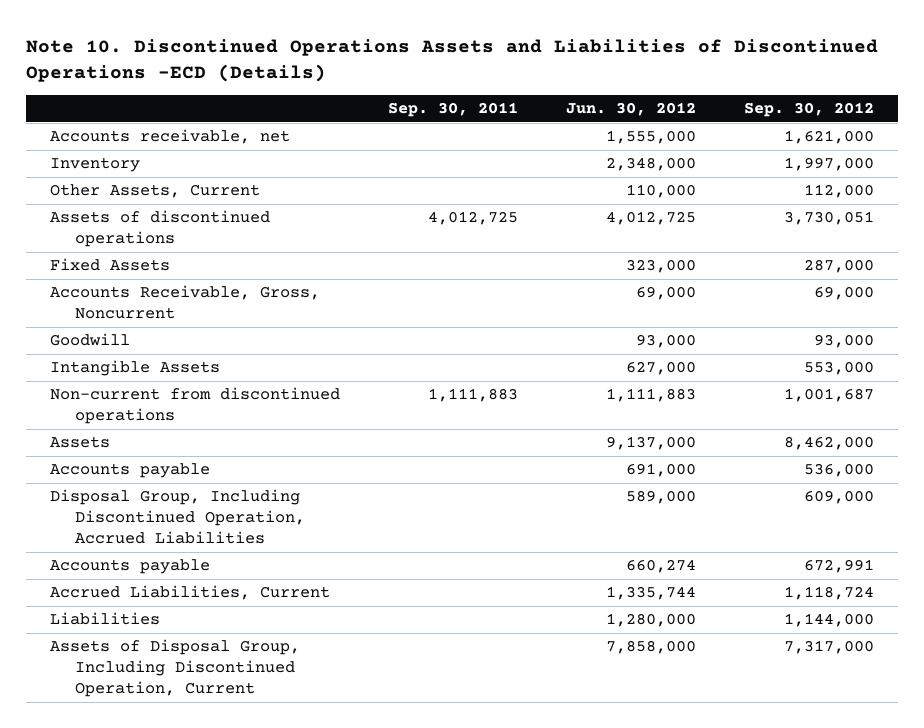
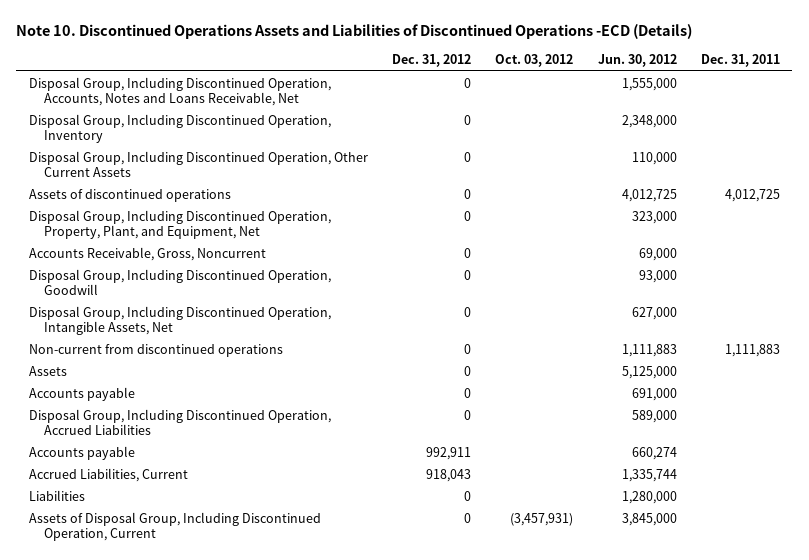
- | Sep. 30, 2011 | Jun. 30, 2012 | Sep. 30, 2012
+ | Dec. 31, 2012 | Oct. 03, 2012 | Jun. 30, 2012 | Dec. 31, 2011
- Accounts receivable, net | | 1,555,000 | 1,621,000
- Inventory | | 2,348,000 | 1,997,000
- Other Assets, Current | | 110,000 | 112,000
+ Disposal Group, Including Discontinued Operation, Accounts, Notes and Loans Receivable, Net | 0 | | 1,555,000 |
+ Disposal Group, Including Discontinued Operation, Inventory | 0 | | 2,348,000 |
+ Disposal Group, Including Discontinued Operation, Other Current Assets | 0 | | 110,000 |
- Fixed Assets | | 323,000 | 287,000
+ Disposal Group, Including Discontinued Operation, Property, Plant, and Equipment, Net | 0 | | 323,000 |
- Goodwill | | 93,000 | 93,000
- Intangible Assets | | 627,000 | 553,000
+ Disposal Group, Including Discontinued Operation, Goodwill | 0 | | 93,000 |
+ Disposal Group, Including Discontinued Operation, Intangible Assets, Net | 0 | | 627,000 |
- Assets | | 9,137,000 | 8,462,000
+ Assets | 0 | | 5,125,000 |
- Assets of Disposal Group, Including Discontinued Operation, Current | | 7,858,000 | 7,317,000
+ Assets of Disposal Group, Including Discontinued Operation, Current | 0 | (3,457,931) | 3,845,000 |

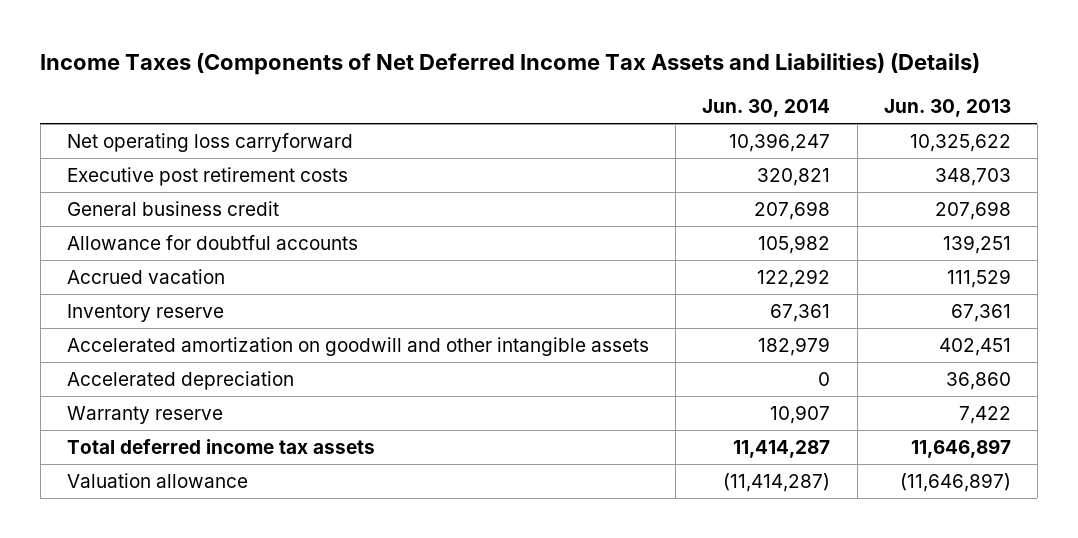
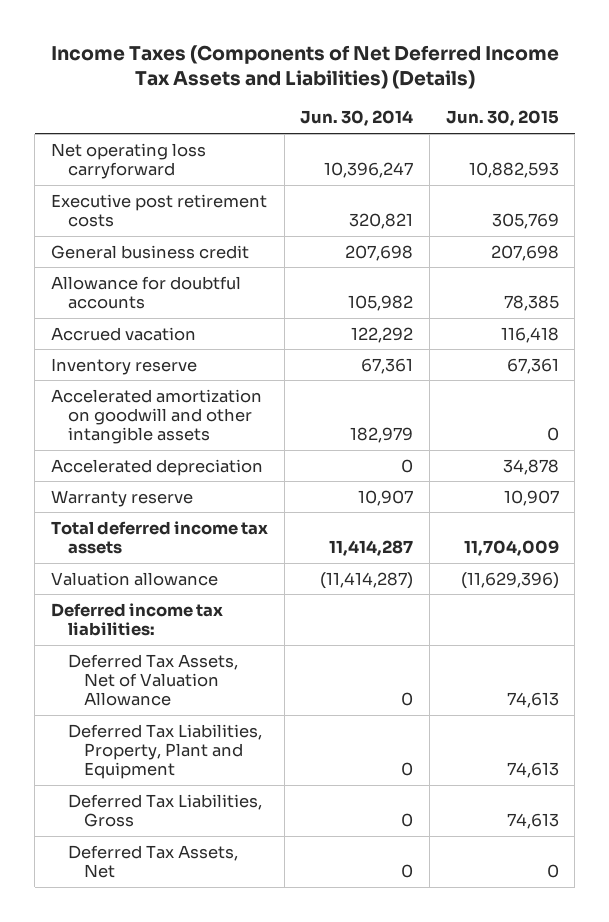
- | Jun. 30, 2014 | Jun. 30, 2013
+ | Jun. 30, 2014 | Jun. 30, 2015
+ Deferred income tax liabilities:
+ Deferred Tax Assets, Net of Valuation Allowance | 0 | 74,613
+ Deferred Tax Liabilities, Property, Plant and Equipment | 0 | 74,613
+ Deferred Tax Liabilities, Gross | 0 | 74,613
+ Deferred Tax Assets, Net | 0 | 0

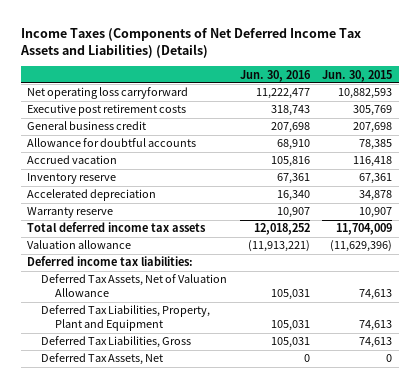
- | Jun. 30, 2014 | Jun. 30, 2015
+ | Jun. 30, 2016 | Jun. 30, 2015
- Accelerated amortization on goodwill and other intangible assets | 182,979 | 0

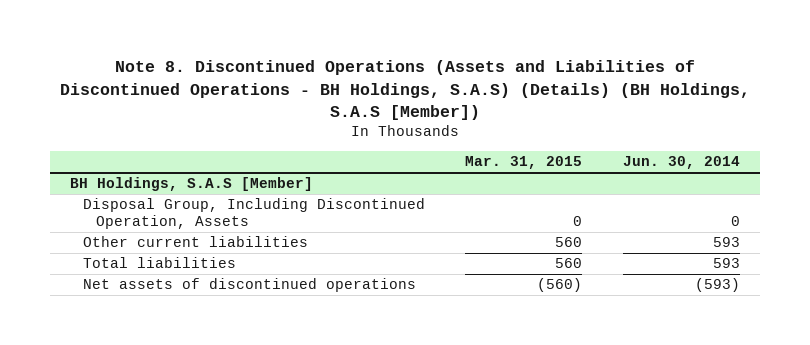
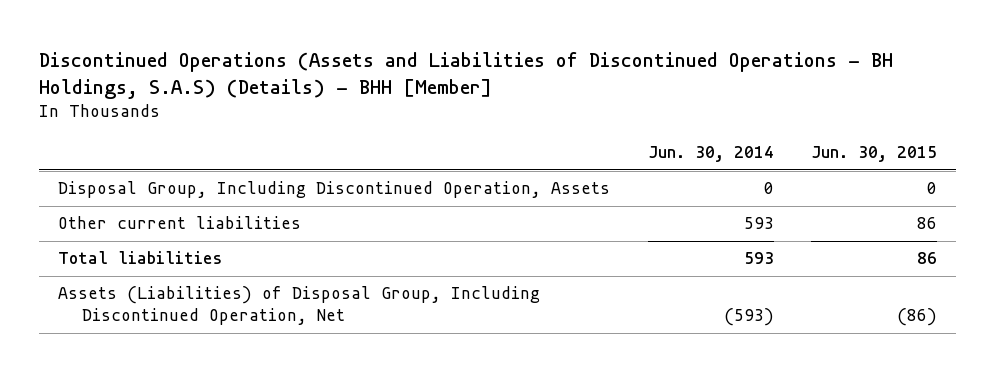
- Note 8. Discontinued Operations (Assets and Liabilities of Discontinued Operations - BH Holdings, S.A.S) (Details) (BH Holdings, S.A.S [Member])
+ Discontinued Operations (Assets and Liabilities of Discontinued Operations - BH Holdings, S.A.S) (Details) - BHH [Member]
- | Mar. 31, 2015 | Jun. 30, 2014
+ | Jun. 30, 2014 | Jun. 30, 2015
- BH Holdings, S.A.S [Member]
- Net assets of discontinued operations | (560) | (593)
+ Assets (Liabilities) of Disposal Group, Including Discontinued Operation, Net | (593) | (86)

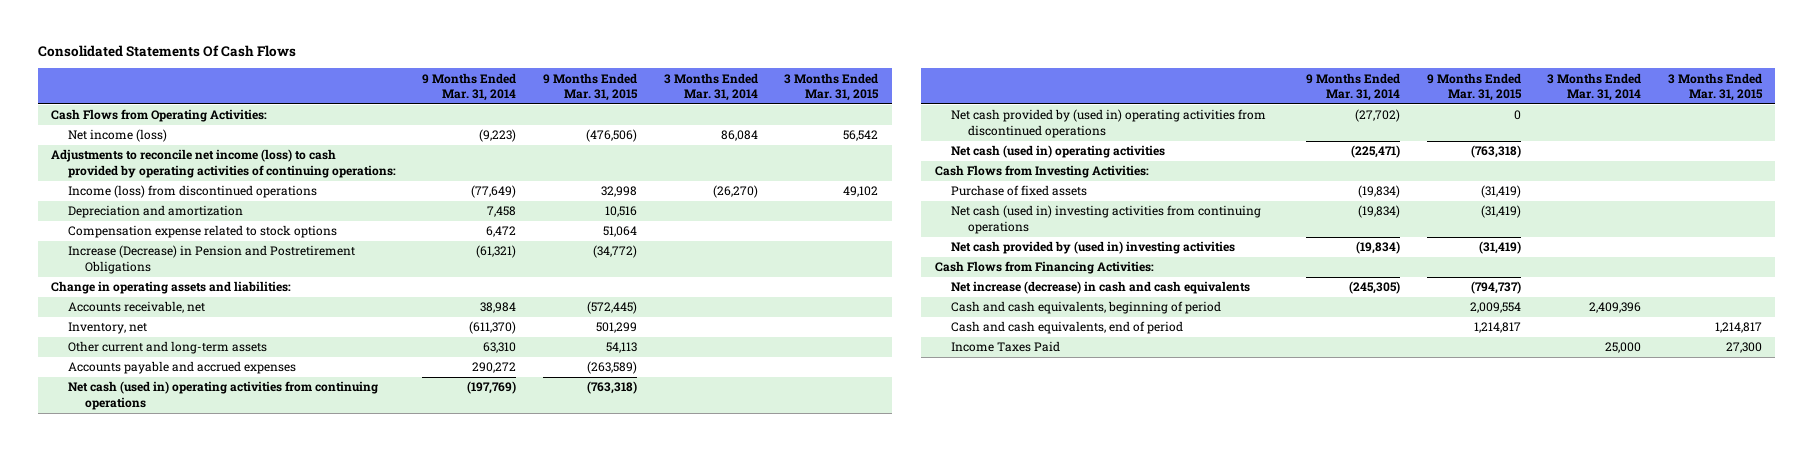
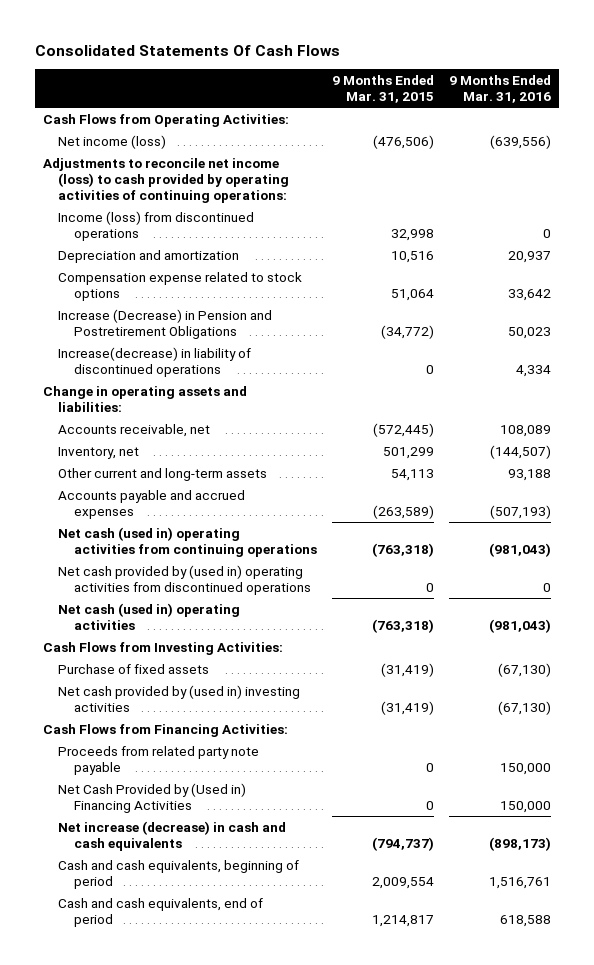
- | 9 Months Ended Mar. 31, 2014 | 9 Months Ended Mar. 31, 2015 | 3 Months Ended Mar. 31, 2014 | 3 Months Ended Mar. 31, 2015
+ | 9 Months Ended Mar. 31, 2015 | 9 Months Ended Mar. 31, 2016
+ Increase(decrease) in liability of discontinued operations | 0 | 4,334
- Net cash (used in) investing activities from continuing operations | (19,834) | (31,419) | |
+ Proceeds from related party note payable | 0 | 150,000
+ Net Cash Provided by (Used in) Financing Activities | 0 | 150,000
- Income Taxes Paid | | | 25,000 | 27,300

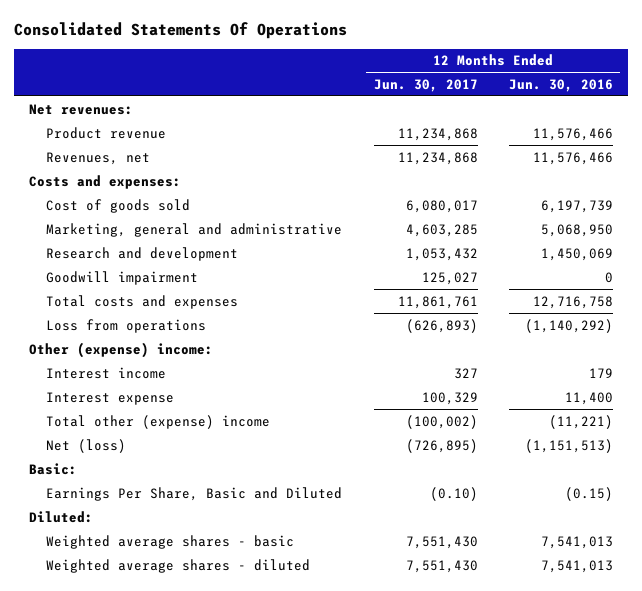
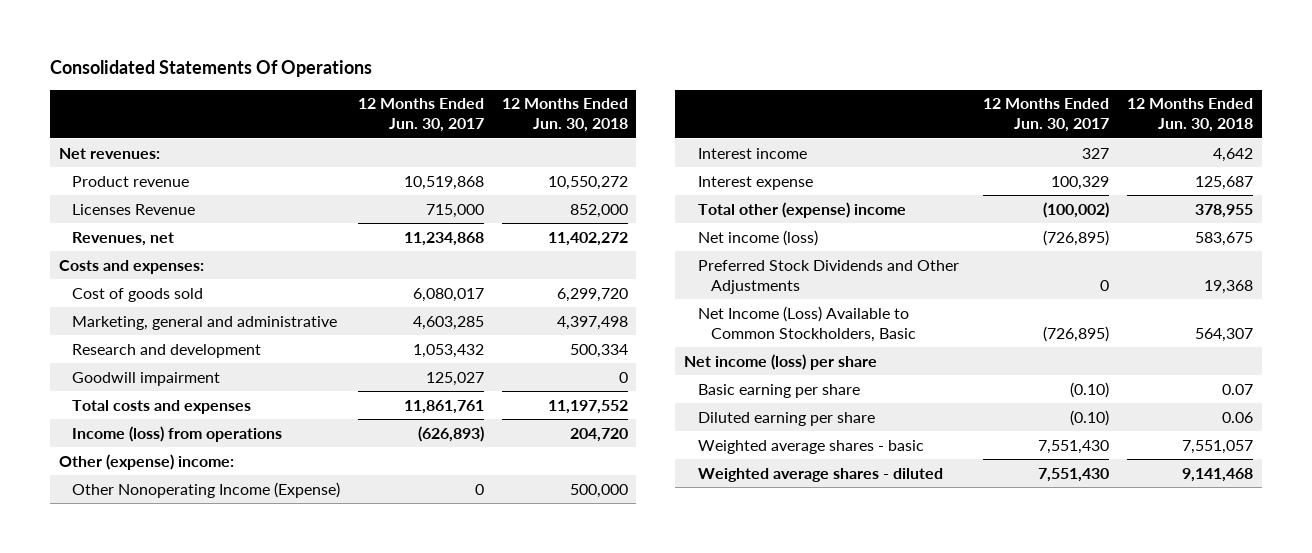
- | 12 Months Ended Jun. 30, 2017 | 12 Months Ended Jun. 30, 2016
+ | 12 Months Ended Jun. 30, 2017 | 12 Months Ended Jun. 30, 2018
- Product revenue | 11,234,868 | 11,576,466
+ Product revenue | 10,519,868 | 10,550,272
+ Licenses Revenue | 715,000 | 852,000
- Loss from operations | (626,893) | (1,140,292)
+ Income (loss) from operations | (626,893) | 204,720
+ Other Nonoperating Income (Expense) | 0 | 500,000
- Net (loss) | (726,895) | (1,151,513)
- Basic:
- Earnings Per Share, Basic and Diluted | (0.10) | (0.15)
- Diluted:
+ Net income (loss) | (726,895) | 583,675
+ Preferred Stock Dividends and Other Adjustments | 0 | 19,368
+ Net Income (Loss) Available to Common Stockholders, Basic | (726,895) | 564,307
+ Net income (loss) per share
+ Basic earning per share | (0.10) | 0.07
+ Diluted earning per share | (0.10) | 0.06

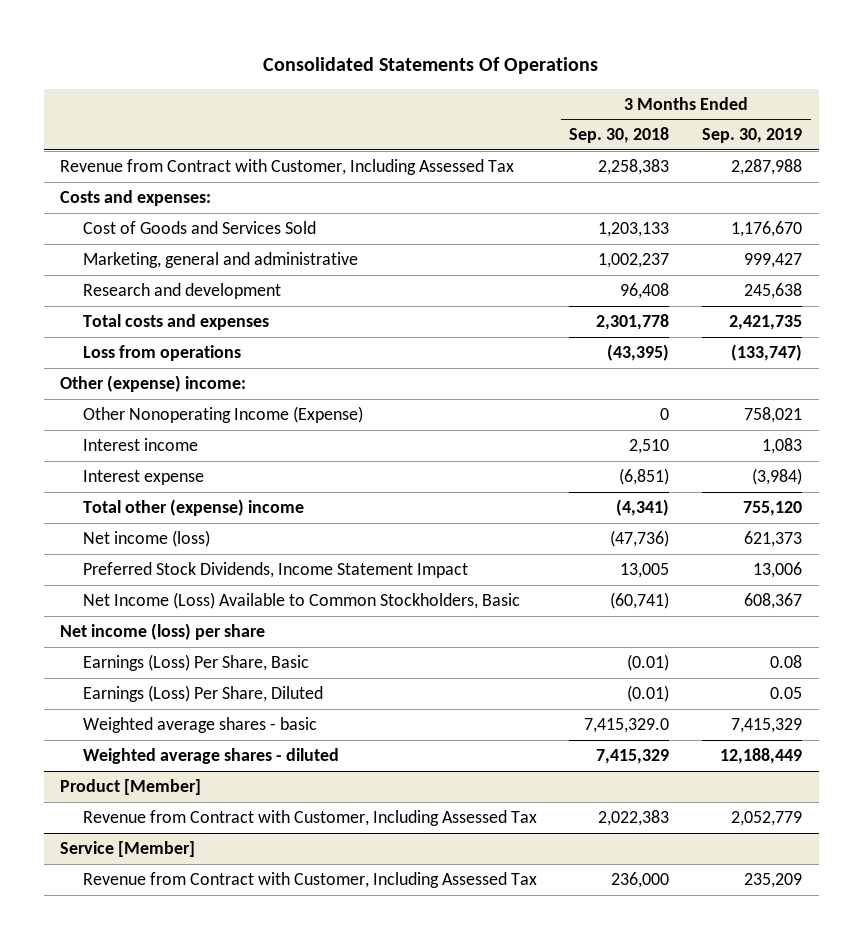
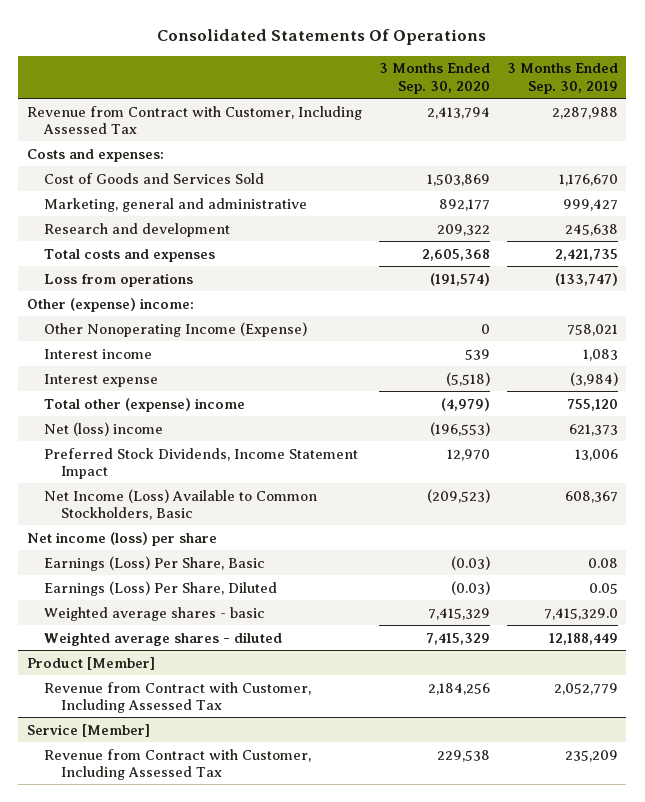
- | 3 Months Ended Sep. 30, 2018 | 3 Months Ended Sep. 30, 2019
+ | 3 Months Ended Sep. 30, 2020 | 3 Months Ended Sep. 30, 2019
- Net income (loss) | (47,736) | 621,373
+ Net (loss) income | (196,553) | 621,373
- Weighted average shares - basic | 7,415,329.0 | 7,415,329
+ Weighted average shares - basic | 7,415,329 | 7,415,329.0

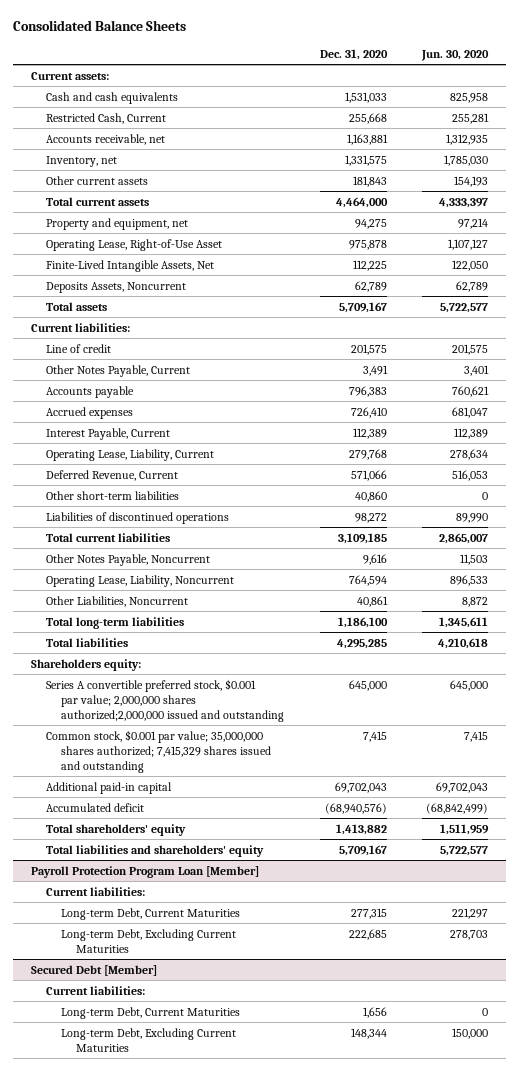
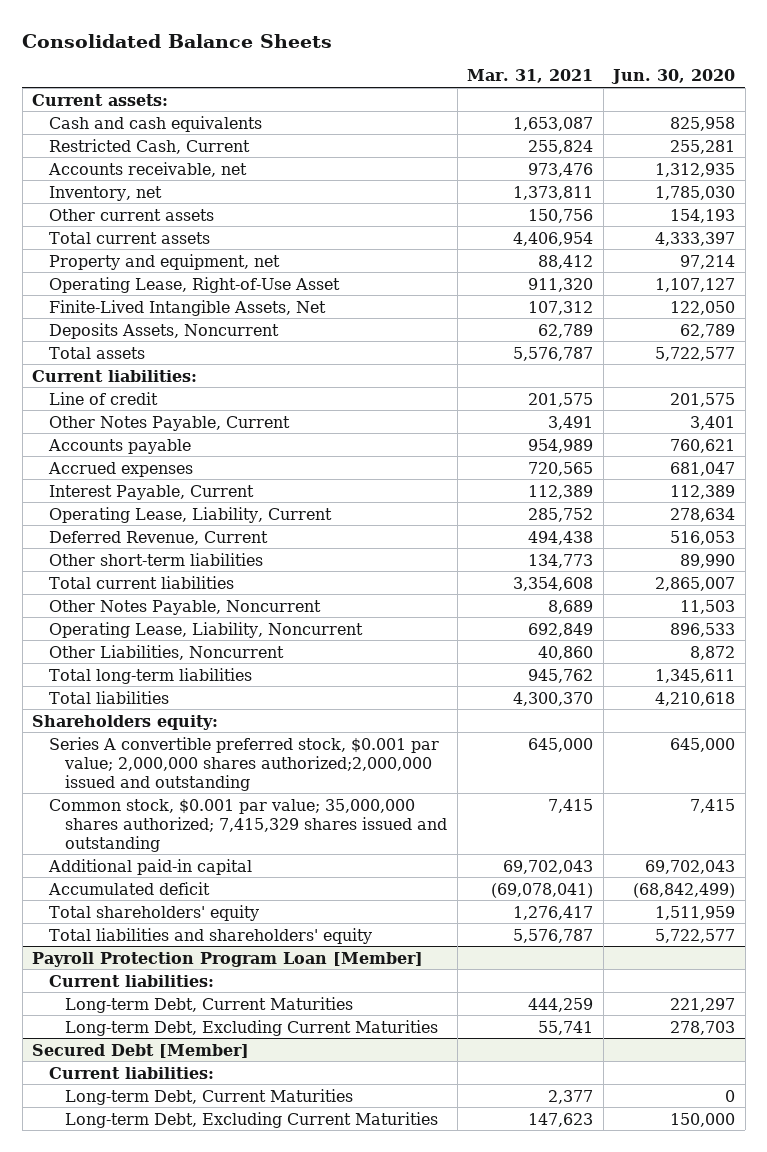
- | Dec. 31, 2020 | Jun. 30, 2020
+ | Mar. 31, 2021 | Jun. 30, 2020
- Other short-term liabilities | 40,860 | 0
- Liabilities of discontinued operations | 98,272 | 89,990
+ Other short-term liabilities | 134,773 | 89,990

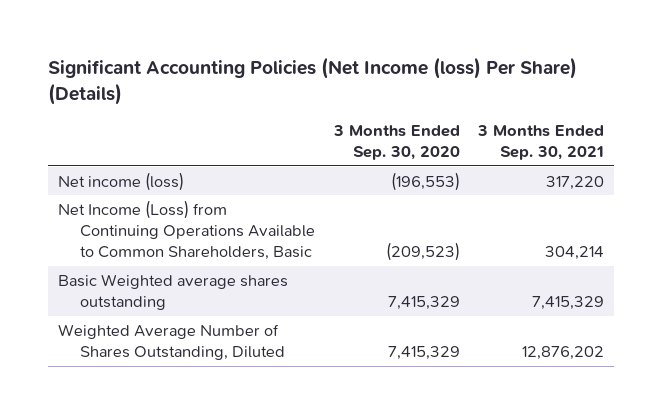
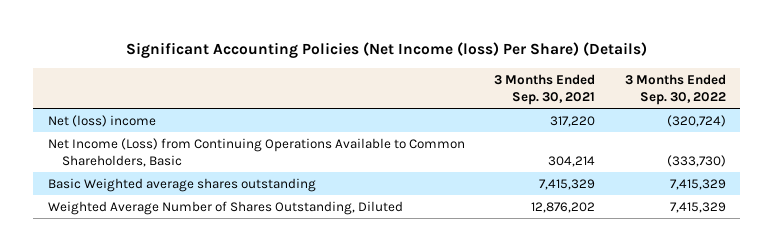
- | 3 Months Ended Sep. 30, 2020 | 3 Months Ended Sep. 30, 2021
+ | 3 Months Ended Sep. 30, 2021 | 3 Months Ended Sep. 30, 2022
- Net income (loss) | (196,553) | 317,220
+ Net (loss) income | 317,220 | (320,724)

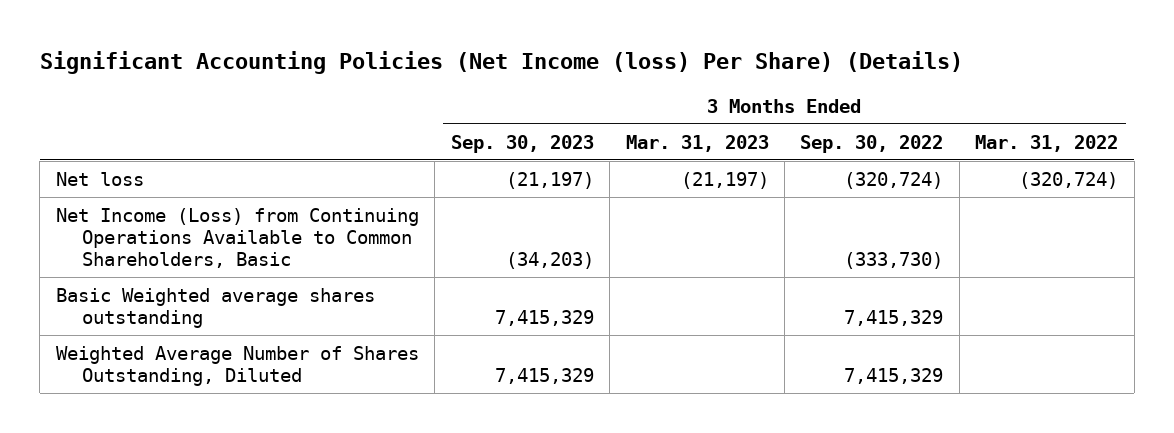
- | 3 Months Ended Sep. 30, 2021 | 3 Months Ended Sep. 30, 2022
+ | 3 Months Ended Sep. 30, 2023 | 3 Months Ended Mar. 31, 2023 | 3 Months Ended Sep. 30, 2022 | 3 Months Ended Mar. 31, 2022
- Net (loss) income | 317,220 | (320,724)
+ Net loss | (21,197) | (21,197) | (320,724) | (320,724)

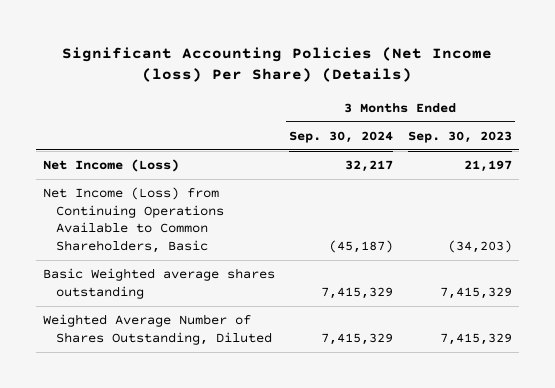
- | 3 Months Ended Sep. 30, 2023 | 3 Months Ended Mar. 31, 2023 | 3 Months Ended Sep. 30, 2022 | 3 Months Ended Mar. 31, 2022
+ | 3 Months Ended Sep. 30, 2024 | 3 Months Ended Sep. 30, 2023
- Net loss | (21,197) | (21,197) | (320,724) | (320,724)
+ Net Income (Loss) | 32,217 | 21,197

